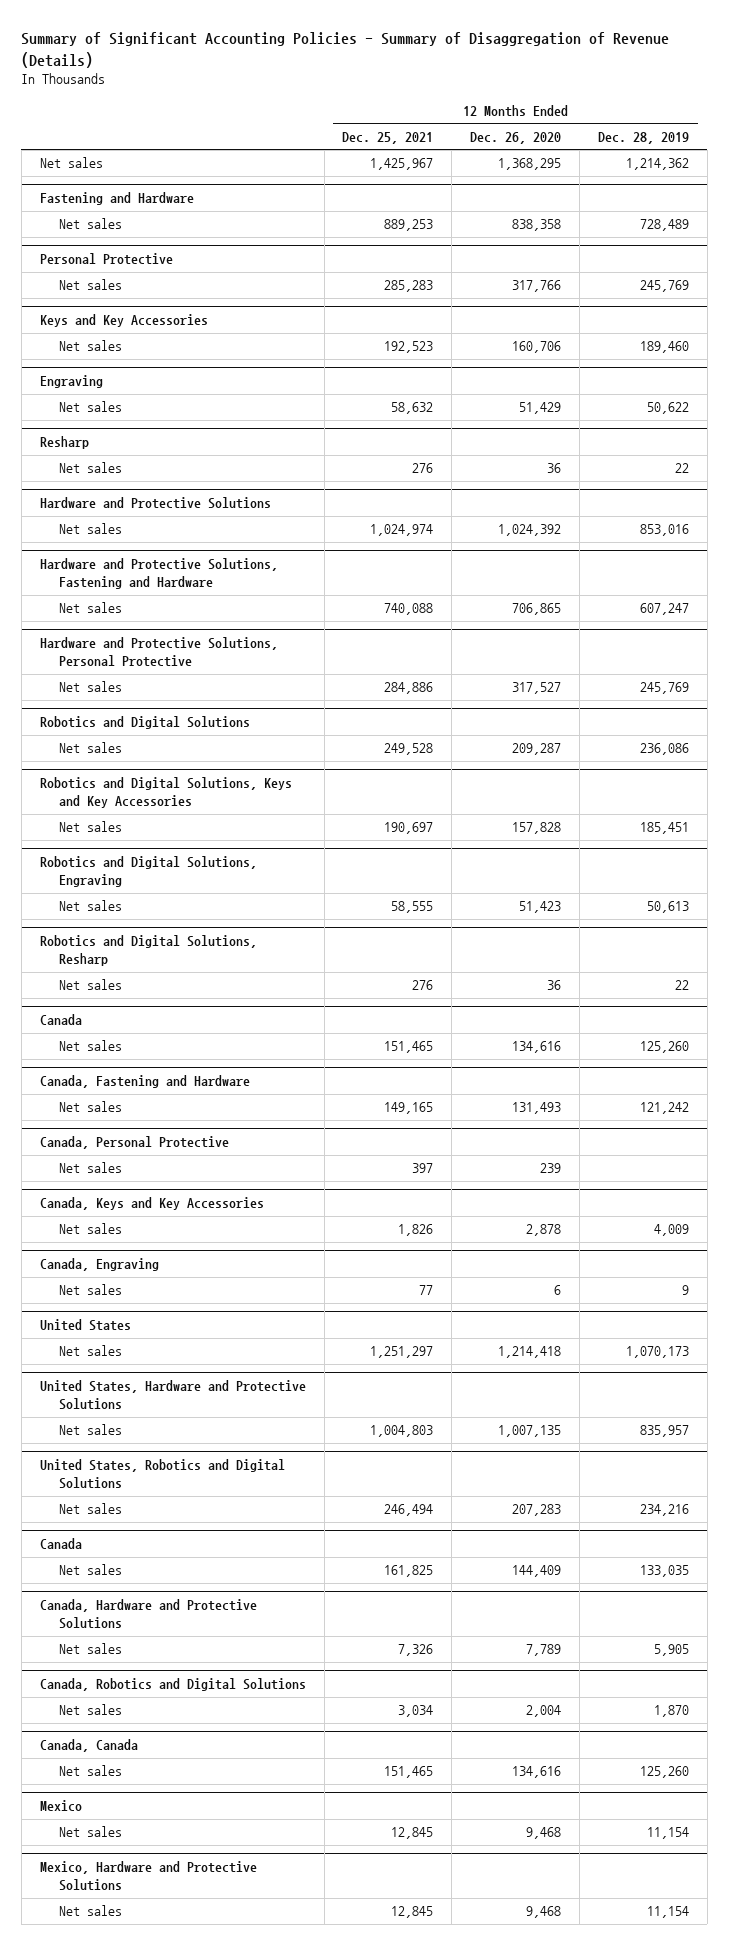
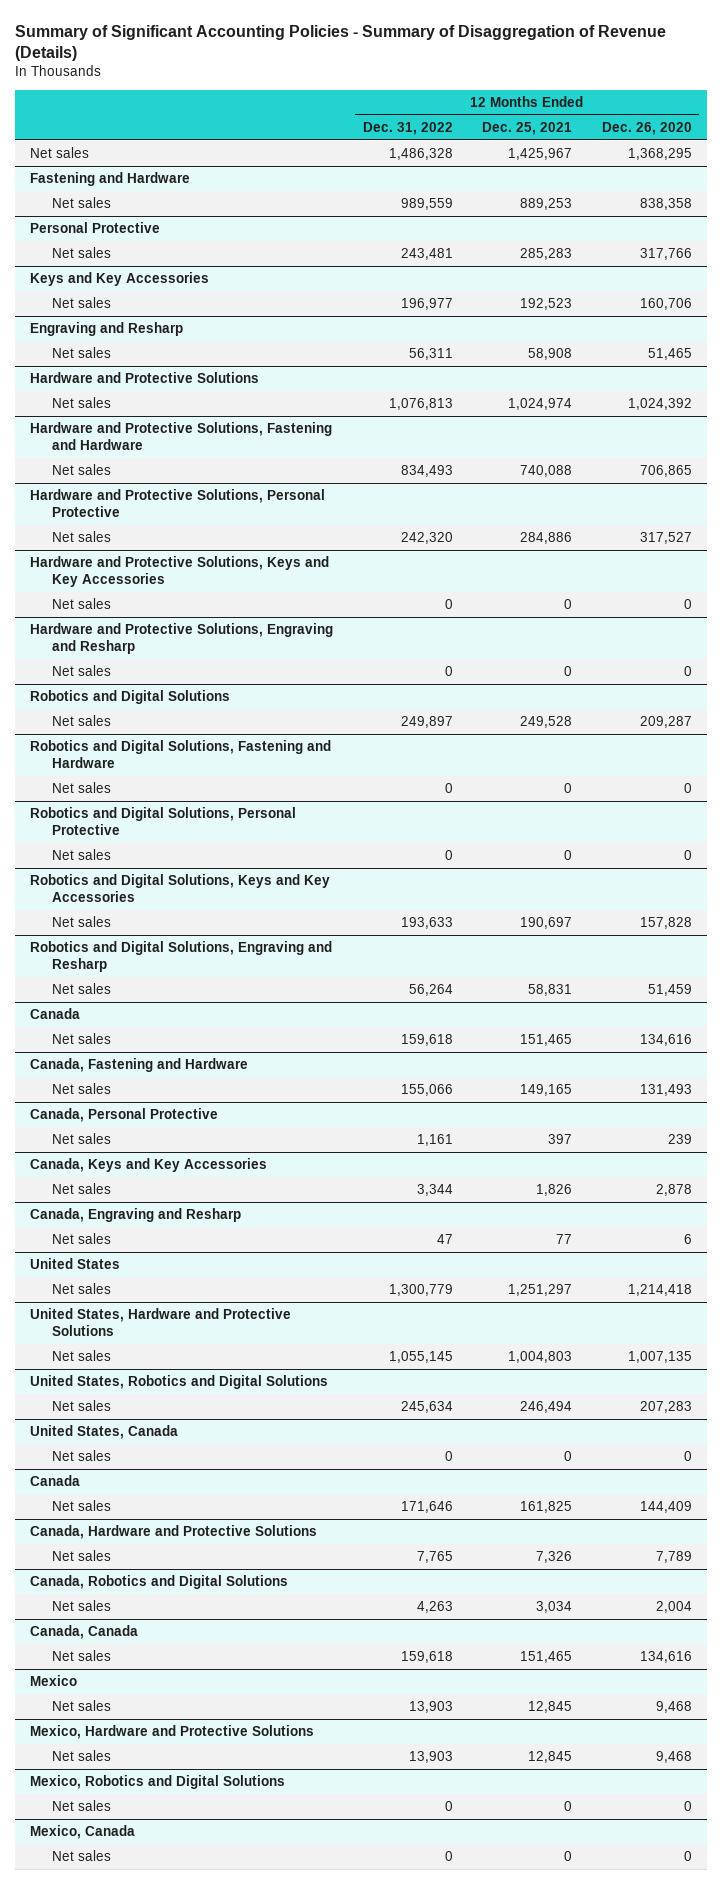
- | 12 Months Ended Dec. 25, 2021 | 12 Months Ended Dec. 26, 2020 | 12 Months Ended Dec. 28, 2019
+ | 12 Months Ended Dec. 31, 2022 | 12 Months Ended Dec. 25, 2021 | 12 Months Ended Dec. 26, 2020
- Engraving
- Net sales | 58,632 | 51,429 | 50,622
- Resharp
- Net sales | 276 | 36 | 22
+ Engraving and Resharp
+ Net sales | 56,311 | 58,908 | 51,465
+ Hardware and Protective Solutions, Keys and Key Accessories
+ Net sales | 0 | 0 | 0
+ Hardware and Protective Solutions, Engraving and Resharp
+ Net sales | 0 | 0 | 0
+ Robotics and Digital Solutions, Fastening and Hardware
+ Net sales | 0 | 0 | 0
+ Robotics and Digital Solutions, Personal Protective
+ Net sales | 0 | 0 | 0
- Robotics and Digital Solutions, Engraving
- Net sales | 58,555 | 51,423 | 50,613
- Robotics and Digital Solutions, Resharp
- Net sales | 276 | 36 | 22
+ Robotics and Digital Solutions, Engraving and Resharp
+ Net sales | 56,264 | 58,831 | 51,459
- Canada, Engraving
+ Canada, Engraving and Resharp
+ United States, Canada
+ Net sales | 0 | 0 | 0
+ Mexico, Robotics and Digital Solutions
+ Net sales | 0 | 0 | 0
+ Mexico, Canada
+ Net sales | 0 | 0 | 0

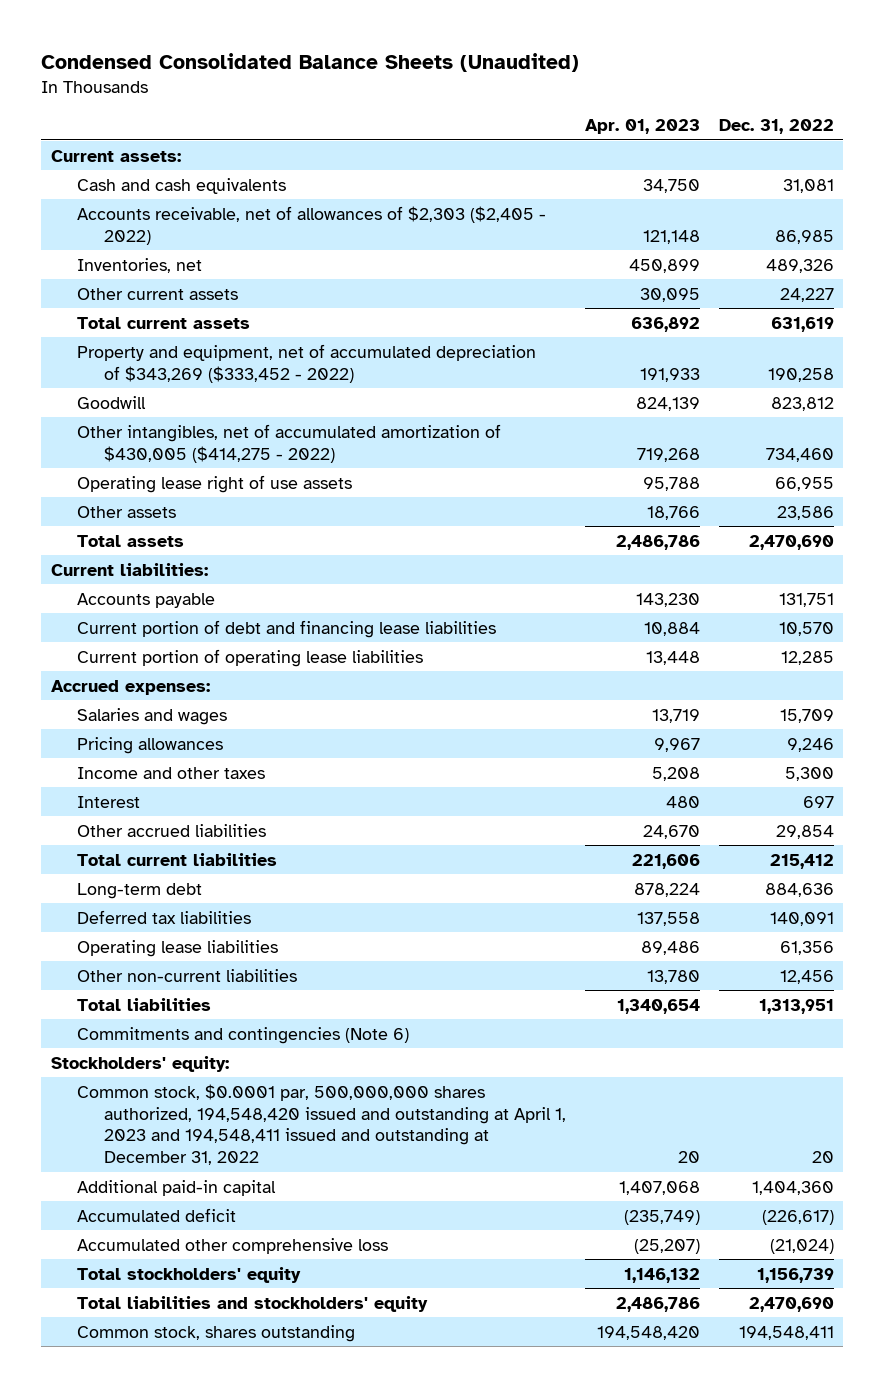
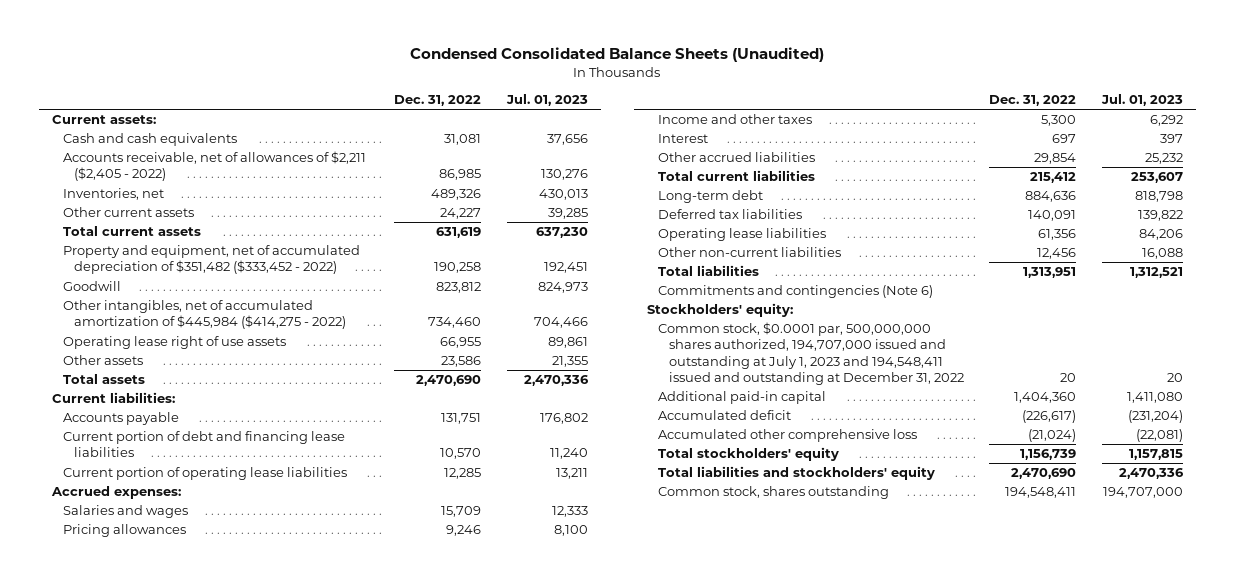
- | Apr. 01, 2023 | Dec. 31, 2022
+ | Dec. 31, 2022 | Jul. 01, 2023
- Accounts receivable, net of allowances of $2,303 ($2,405 - 2022) | 121,148 | 86,985
+ Accounts receivable, net of allowances of $2,211 ($2,405 - 2022) | 86,985 | 130,276
- Property and equipment, net of accumulated depreciation of $343,269 ($333,452 - 2022) | 191,933 | 190,258
+ Property and equipment, net of accumulated depreciation of $351,482 ($333,452 - 2022) | 190,258 | 192,451
- Other intangibles, net of accumulated amortization of $430,005 ($414,275 - 2022) | 719,268 | 734,460
+ Other intangibles, net of accumulated amortization of $445,984 ($414,275 - 2022) | 734,460 | 704,466
- Common stock, $0.0001 par, 500,000,000 shares authorized, 194,548,420 issued and outstanding at April 1, 2023 and 194,548,411 issued and outstanding at December 31, 2022 | 20 | 20
+ Common stock, $0.0001 par, 500,000,000 shares authorized, 194,707,000 issued and outstanding at July 1, 2023 and 194,548,411 issued and outstanding at December 31, 2022 | 20 | 20

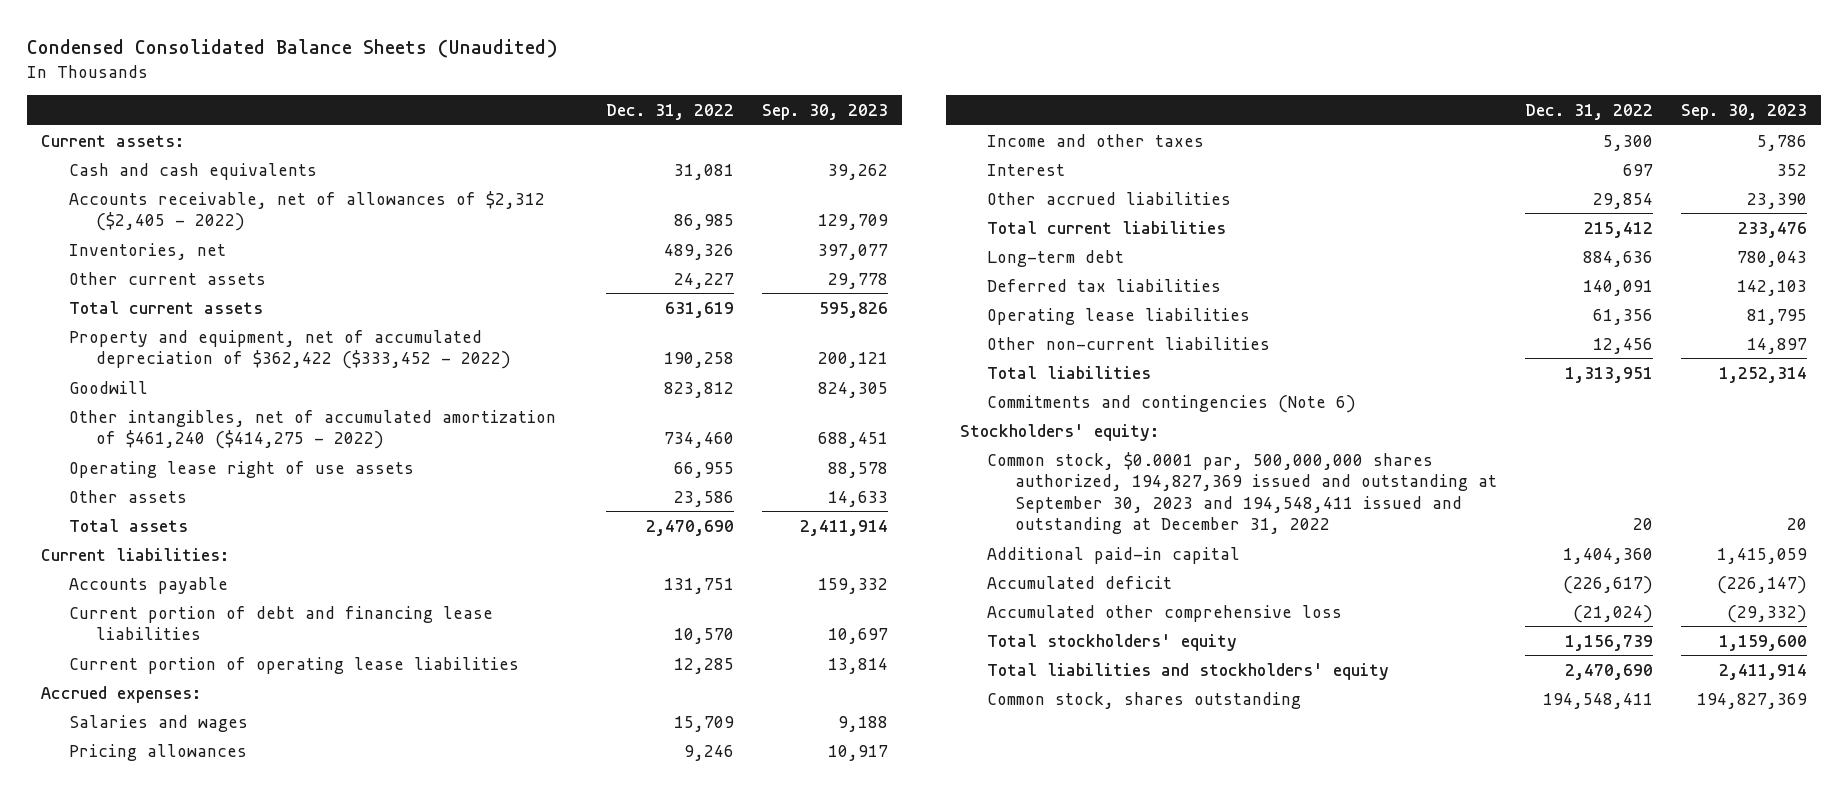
- | Dec. 31, 2022 | Jul. 01, 2023
+ | Dec. 31, 2022 | Sep. 30, 2023
- Accounts receivable, net of allowances of $2,211 ($2,405 - 2022) | 86,985 | 130,276
+ Accounts receivable, net of allowances of $2,312 ($2,405 - 2022) | 86,985 | 129,709
- Property and equipment, net of accumulated depreciation of $351,482 ($333,452 - 2022) | 190,258 | 192,451
+ Property and equipment, net of accumulated depreciation of $362,422 ($333,452 - 2022) | 190,258 | 200,121
- Other intangibles, net of accumulated amortization of $445,984 ($414,275 - 2022) | 734,460 | 704,466
+ Other intangibles, net of accumulated amortization of $461,240 ($414,275 - 2022) | 734,460 | 688,451
- Common stock, $0.0001 par, 500,000,000 shares authorized, 194,707,000 issued and outstanding at July 1, 2023 and 194,548,411 issued and outstanding at December 31, 2022 | 20 | 20
+ Common stock, $0.0001 par, 500,000,000 shares authorized, 194,827,369 issued and outstanding at September 30, 2023 and 194,548,411 issued and outstanding at December 31, 2022 | 20 | 20

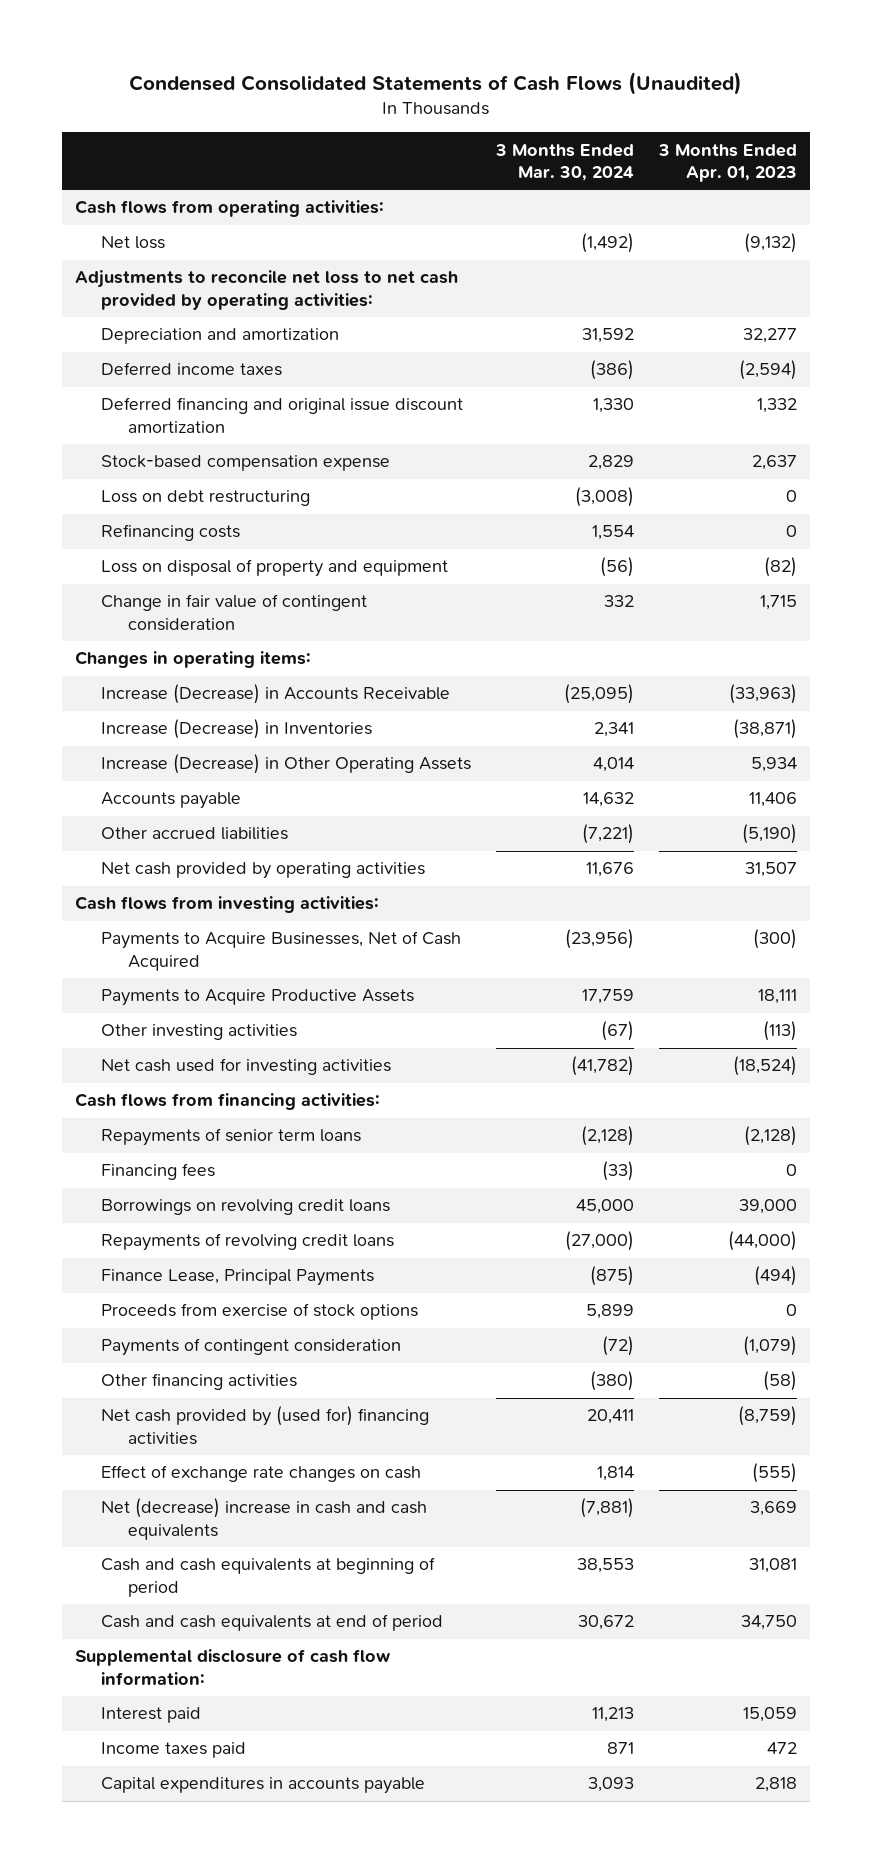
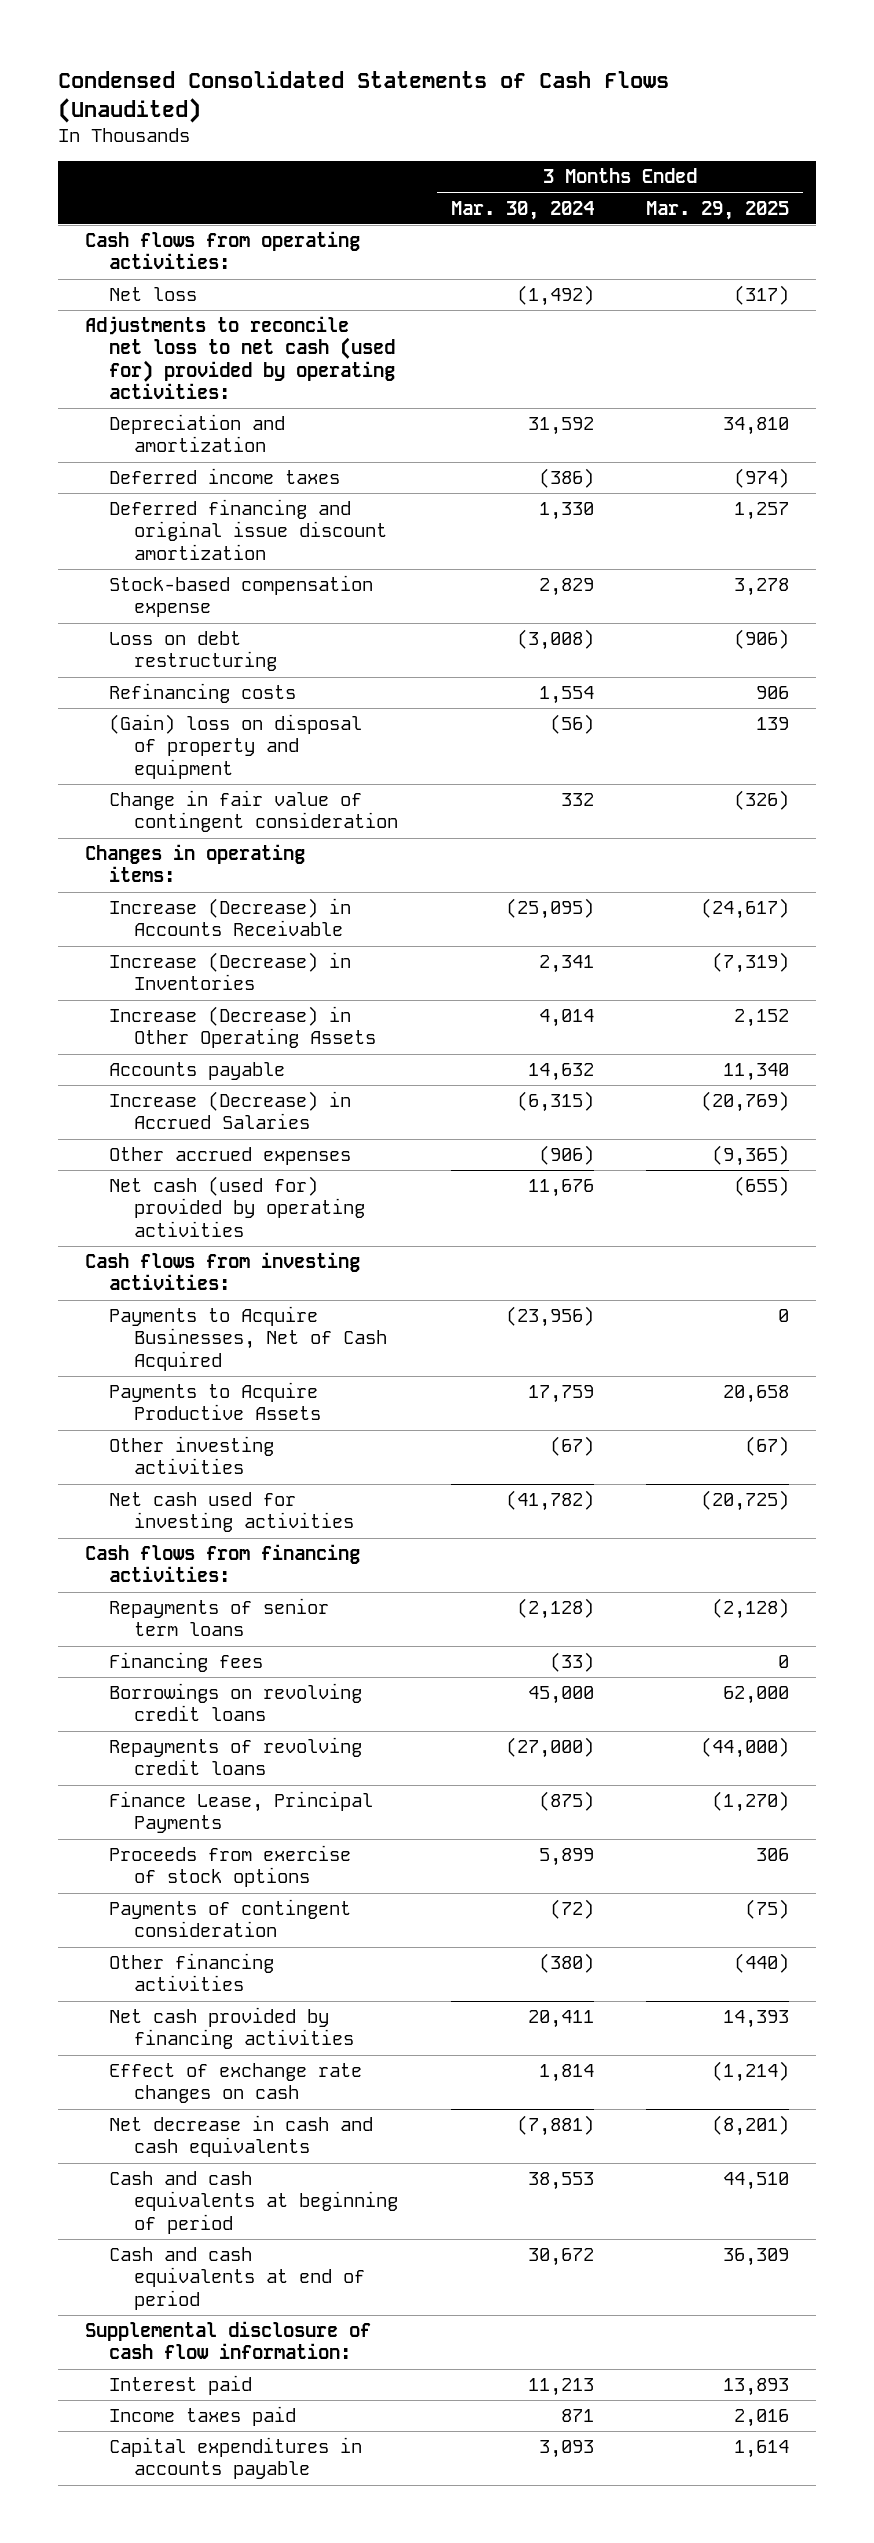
- | 3 Months Ended Mar. 30, 2024 | 3 Months Ended Apr. 01, 2023
+ | 3 Months Ended Mar. 30, 2024 | 3 Months Ended Mar. 29, 2025
- Adjustments to reconcile net loss to net cash provided by operating activities:
+ Adjustments to reconcile net loss to net cash (used for) provided by operating activities:
- Loss on disposal of property and equipment | (56) | (82)
+ (Gain) loss on disposal of property and equipment | (56) | 139
- Other accrued liabilities | (7,221) | (5,190)
- Net cash provided by operating activities | 11,676 | 31,507
+ Increase (Decrease) in Accrued Salaries | (6,315) | (20,769)
+ Other accrued expenses | (906) | (9,365)
+ Net cash (used for) provided by operating activities | 11,676 | (655)
- Net cash provided by (used for) financing activities | 20,411 | (8,759)
+ Net cash provided by financing activities | 20,411 | 14,393
- Net (decrease) increase in cash and cash equivalents | (7,881) | 3,669
+ Net decrease in cash and cash equivalents | (7,881) | (8,201)

